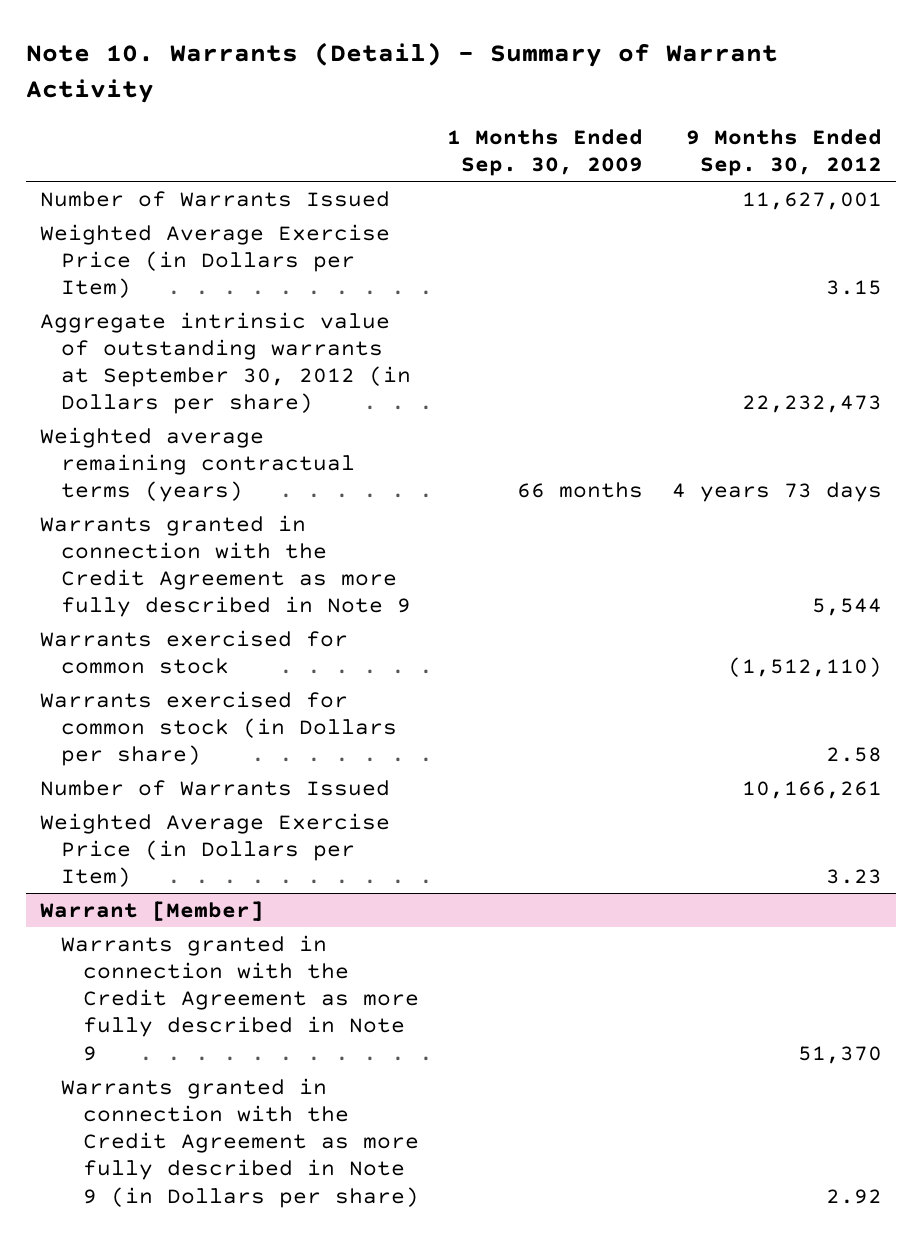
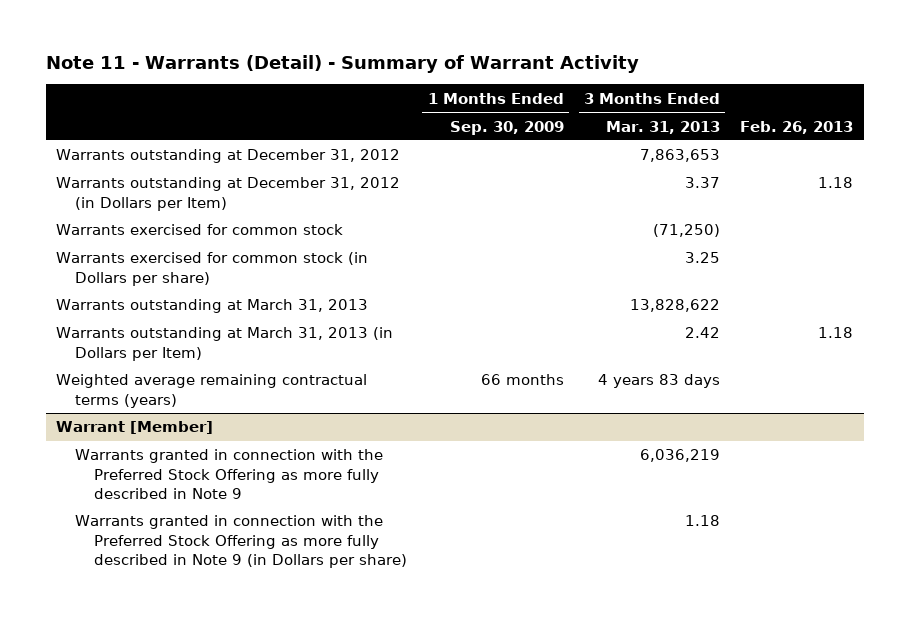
- Note 10. Warrants (Detail) - Summary of Warrant Activity
+ Note 11 - Warrants (Detail) - Summary of Warrant Activity
- | 1 Months Ended Sep. 30, 2009 | 9 Months Ended Sep. 30, 2012
+ | 1 Months Ended Sep. 30, 2009 | 3 Months Ended Mar. 31, 2013 | Feb. 26, 2013
- Number of Warrants Issued | | 11,627,001
- Weighted Average Exercise Price (in Dollars per Item) | | 3.15
- Aggregate intrinsic value of outstanding warrants at September 30, 2012 (in Dollars per share) | | 22,232,473
- Warrants granted in connection with the Credit Agreement as more fully described in Note 9 | | 5,544
+ Warrants outstanding at December 31, 2012 | | 7,863,653 |
+ Warrants outstanding at December 31, 2012 (in Dollars per Item) | | 3.37 | 1.18
- Number of Warrants Issued | | 10,166,261
- Weighted Average Exercise Price (in Dollars per Item) | | 3.23
+ Warrants outstanding at March 31, 2013 | | 13,828,622 |
+ Warrants outstanding at March 31, 2013 (in Dollars per Item) | | 2.42 | 1.18
moved down: Weighted average remaining contractual terms (years) | 66 months | 4 years 83 days |
@ Warrant [Member]
- Warrants granted in connection with the Credit Agreement as more fully described in Note 9 | | 51,370
- Warrants granted in connection with the Credit Agreement as more fully described in Note 9 (in Dollars per share) | | 2.92
+ Warrants granted in connection with the Preferred Stock Offering as more fully described in Note 9 | | 6,036,219 |
+ Warrants granted in connection with the Preferred Stock Offering as more fully described in Note 9 (in Dollars per share) | | 1.18 |

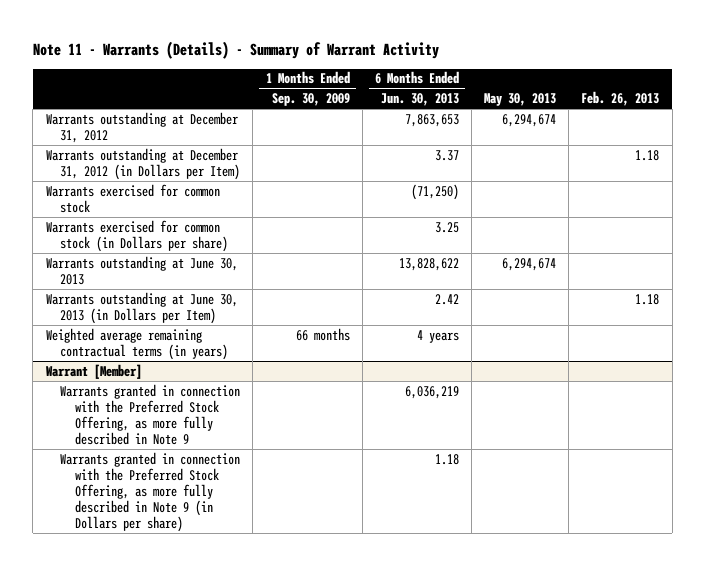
- Note 11 - Warrants (Detail) - Summary of Warrant Activity
+ Note 11 - Warrants (Details) - Summary of Warrant Activity
- | 1 Months Ended Sep. 30, 2009 | 3 Months Ended Mar. 31, 2013 | Feb. 26, 2013
+ | 1 Months Ended Sep. 30, 2009 | 6 Months Ended Jun. 30, 2013 | May 30, 2013 | Feb. 26, 2013
- Warrants outstanding at March 31, 2013 | | 13,828,622 |
- Warrants outstanding at March 31, 2013 (in Dollars per Item) | | 2.42 | 1.18
- Weighted average remaining contractual terms (years) | 66 months | 4 years 83 days |
+ Warrants outstanding at June 30, 2013 | | 13,828,622 | 6,294,674 |
+ Warrants outstanding at June 30, 2013 (in Dollars per Item) | | 2.42 | | 1.18
+ Weighted average remaining contractual terms (in years) | 66 months | 4 years | |
@ Warrant [Member]
- Warrants granted in connection with the Preferred Stock Offering as more fully described in Note 9 | | 6,036,219 |
- Warrants granted in connection with the Preferred Stock Offering as more fully described in Note 9 (in Dollars per share) | | 1.18 |
+ Warrants granted in connection with the Preferred Stock Offering, as more fully described in Note 9 | | 6,036,219 | |
+ Warrants granted in connection with the Preferred Stock Offering, as more fully described in Note 9 (in Dollars per share) | | 1.18 | |

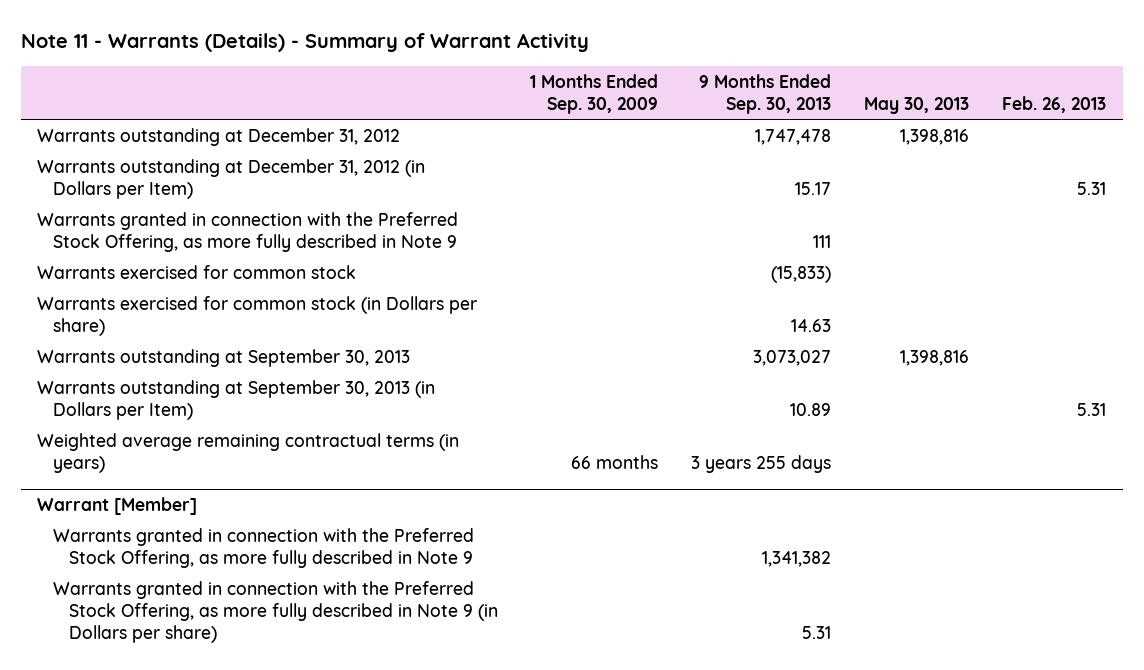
- | 1 Months Ended Sep. 30, 2009 | 6 Months Ended Jun. 30, 2013 | May 30, 2013 | Feb. 26, 2013
+ | 1 Months Ended Sep. 30, 2009 | 9 Months Ended Sep. 30, 2013 | May 30, 2013 | Feb. 26, 2013
- Warrants outstanding at December 31, 2012 | | 7,863,653 | 6,294,674 |
- Warrants outstanding at December 31, 2012 (in Dollars per Item) | | 3.37 | | 1.18
+ Warrants outstanding at December 31, 2012 | | 1,747,478 | 1,398,816 |
+ Warrants outstanding at December 31, 2012 (in Dollars per Item) | | 15.17 | | 5.31
+ Warrants granted in connection with the Preferred Stock Offering, as more fully described in Note 9 | | 111 | |
- Warrants outstanding at June 30, 2013 | | 13,828,622 | 6,294,674 |
- Warrants outstanding at June 30, 2013 (in Dollars per Item) | | 2.42 | | 1.18
+ Warrants outstanding at September 30, 2013 | | 3,073,027 | 1,398,816 |
+ Warrants outstanding at September 30, 2013 (in Dollars per Item) | | 10.89 | | 5.31

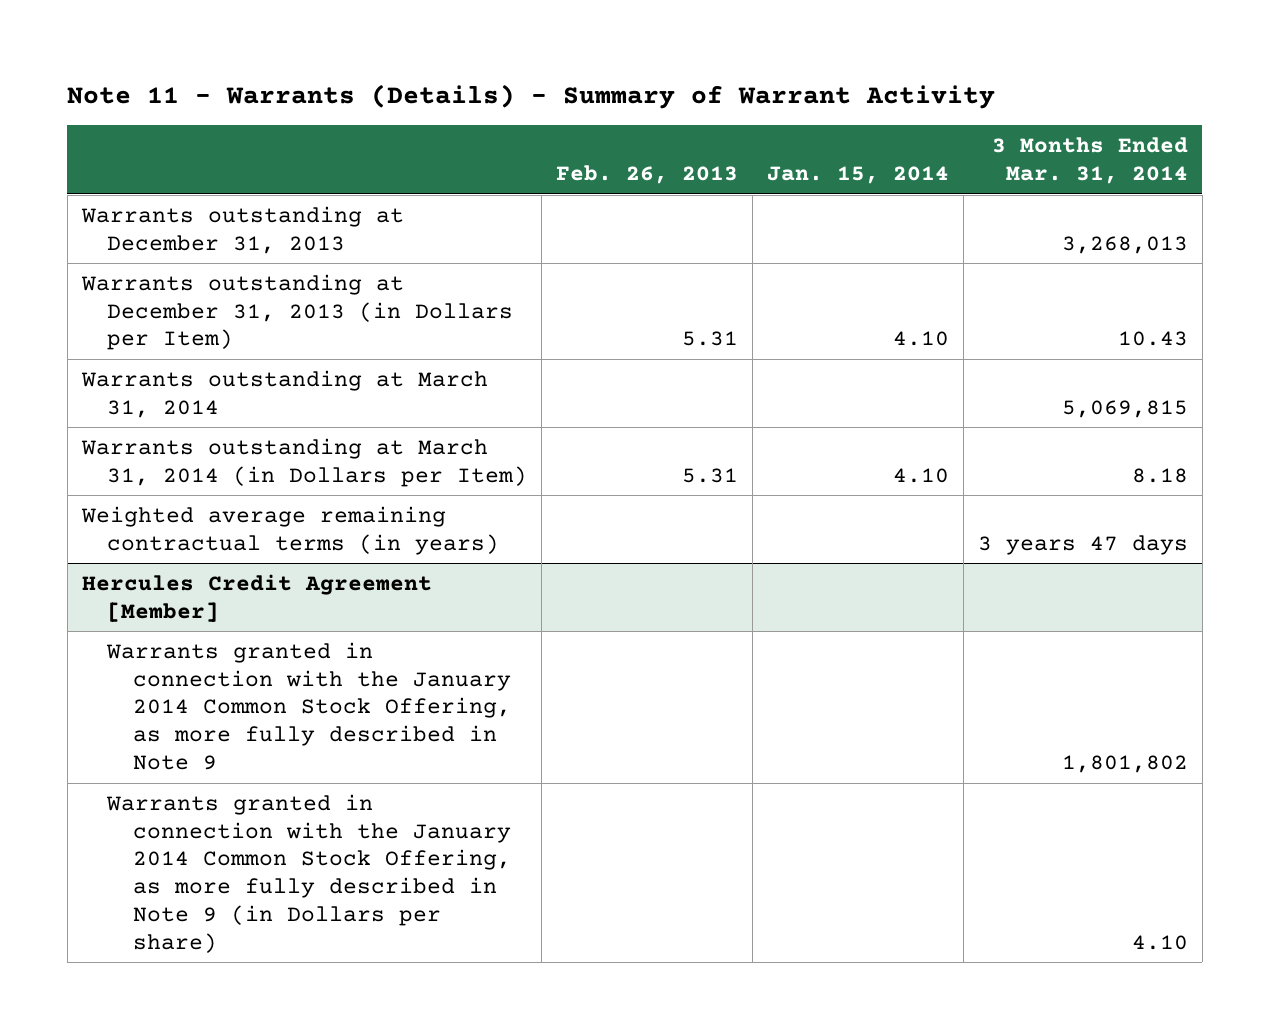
- | 1 Months Ended Sep. 30, 2009 | 9 Months Ended Sep. 30, 2013 | May 30, 2013 | Feb. 26, 2013
+ | Feb. 26, 2013 | Jan. 15, 2014 | 3 Months Ended Mar. 31, 2014
- Warrants outstanding at December 31, 2012 | | 1,747,478 | 1,398,816 |
- Warrants outstanding at December 31, 2012 (in Dollars per Item) | | 15.17 | | 5.31
- Warrants granted in connection with the Preferred Stock Offering, as more fully described in Note 9 | | 111 | |
- Warrants exercised for common stock | | (15,833) | |
- Warrants exercised for common stock (in Dollars per share) | | 14.63 | |
- Warrants outstanding at September 30, 2013 | | 3,073,027 | 1,398,816 |
- Warrants outstanding at September 30, 2013 (in Dollars per Item) | | 10.89 | | 5.31
+ Warrants outstanding at December 31, 2013 | | | 3,268,013
+ Warrants outstanding at December 31, 2013 (in Dollars per Item) | 5.31 | 4.10 | 10.43
+ Warrants outstanding at March 31, 2014 | | | 5,069,815
+ Warrants outstanding at March 31, 2014 (in Dollars per Item) | 5.31 | 4.10 | 8.18
- Warrant [Member]
- Warrants granted in connection with the Preferred Stock Offering, as more fully described in Note 9 | | 1,341,382 | |
- Warrants granted in connection with the Preferred Stock Offering, as more fully described in Note 9 (in Dollars per share) | | 5.31 | |
+ Hercules Credit Agreement [Member]
+ Warrants granted in connection with the January 2014 Common Stock Offering, as more fully described in Note 9 | | | 1,801,802
+ Warrants granted in connection with the January 2014 Common Stock Offering, as more fully described in Note 9 (in Dollars per share) | | | 4.10

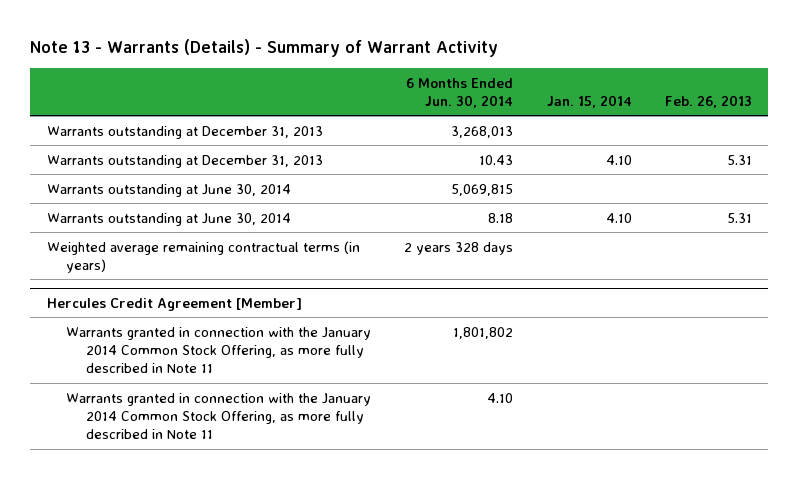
- Note 11 - Warrants (Details) - Summary of Warrant Activity
+ Note 13 - Warrants (Details) - Summary of Warrant Activity
- | Feb. 26, 2013 | Jan. 15, 2014 | 3 Months Ended Mar. 31, 2014
+ | 6 Months Ended Jun. 30, 2014 | Jan. 15, 2014 | Feb. 26, 2013
- Warrants outstanding at December 31, 2013 (in Dollars per Item) | 5.31 | 4.10 | 10.43
- Warrants outstanding at March 31, 2014 | | | 5,069,815
- Warrants outstanding at March 31, 2014 (in Dollars per Item) | 5.31 | 4.10 | 8.18
+ Warrants outstanding at December 31, 2013 | 10.43 | 4.10 | 5.31
+ Warrants outstanding at June 30, 2014 | 5,069,815 | |
+ Warrants outstanding at June 30, 2014 | 8.18 | 4.10 | 5.31
@ Hercules Credit Agreement [Member]
- Warrants granted in connection with the January 2014 Common Stock Offering, as more fully described in Note 9 | | | 1,801,802
- Warrants granted in connection with the January 2014 Common Stock Offering, as more fully described in Note 9 (in Dollars per share) | | | 4.10
+ Warrants granted in connection with the January 2014 Common Stock Offering, as more fully described in Note 11 | 1,801,802 | |
+ Warrants granted in connection with the January 2014 Common Stock Offering, as more fully described in Note 11 | 4.10 | |

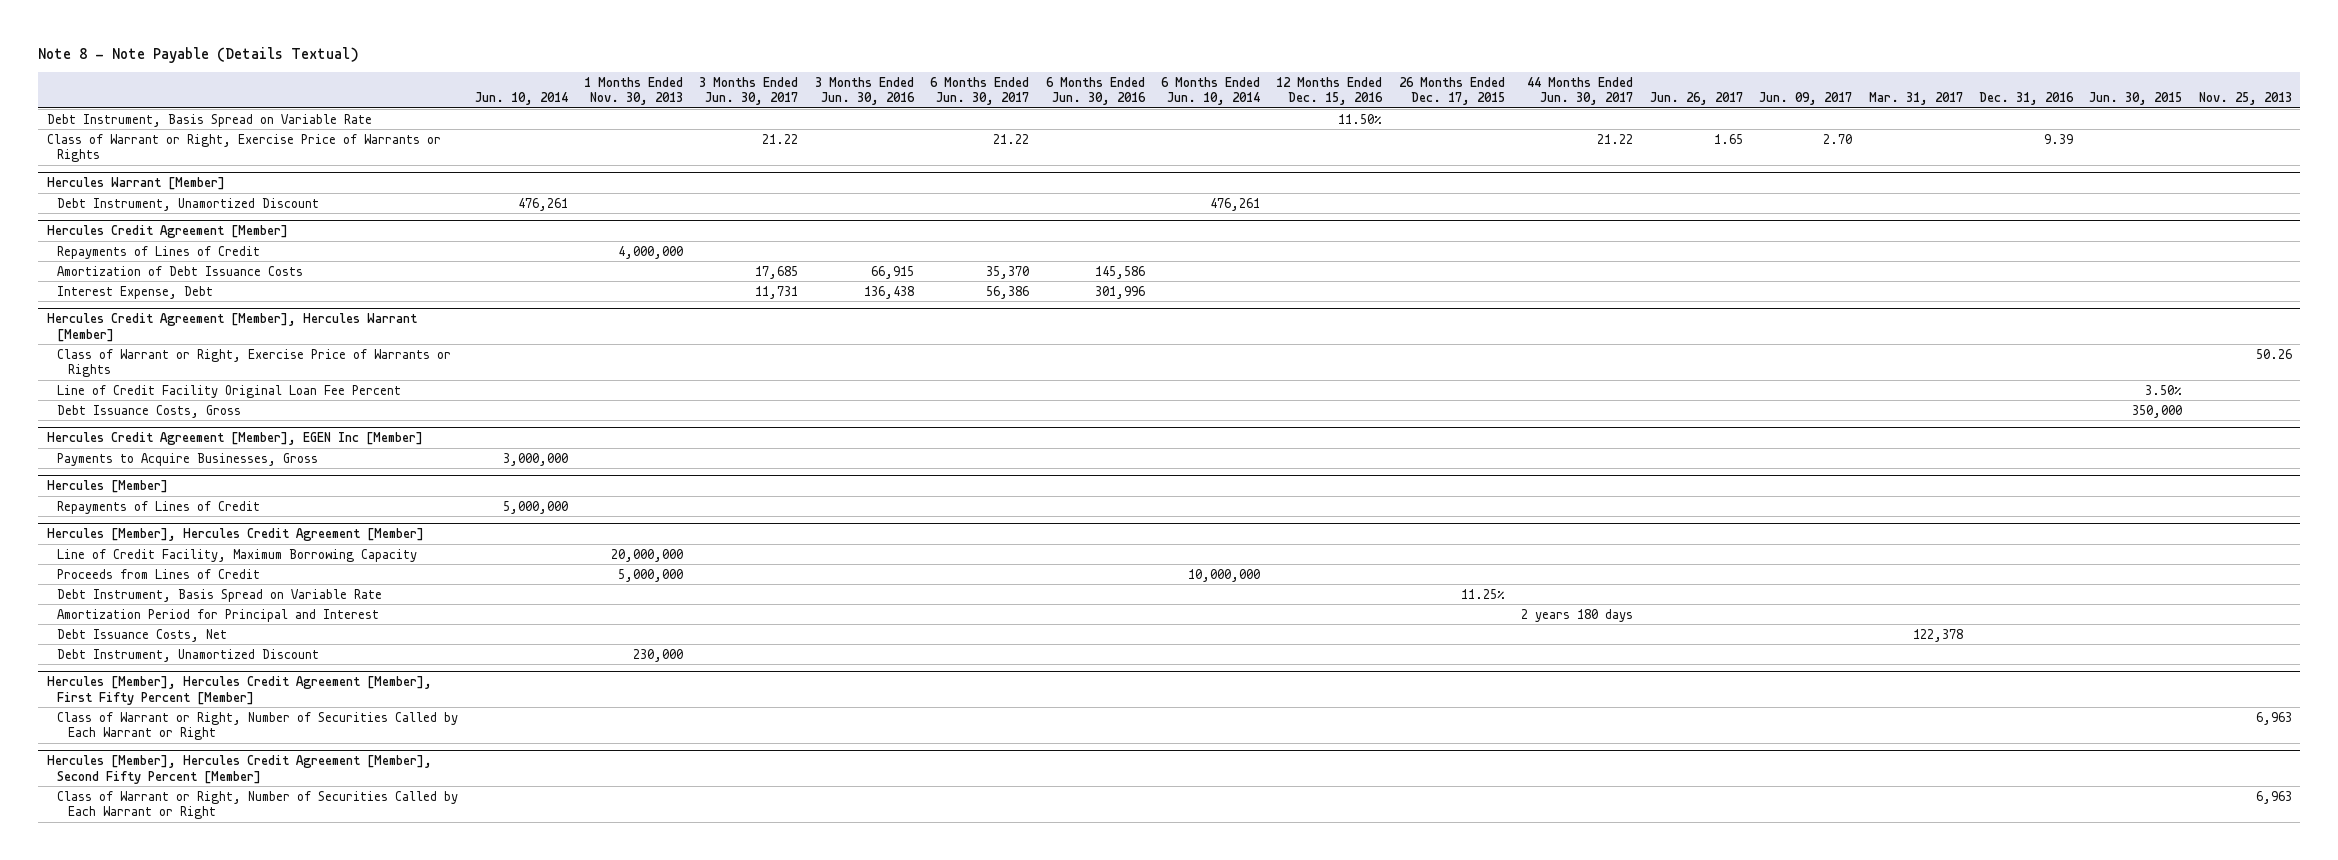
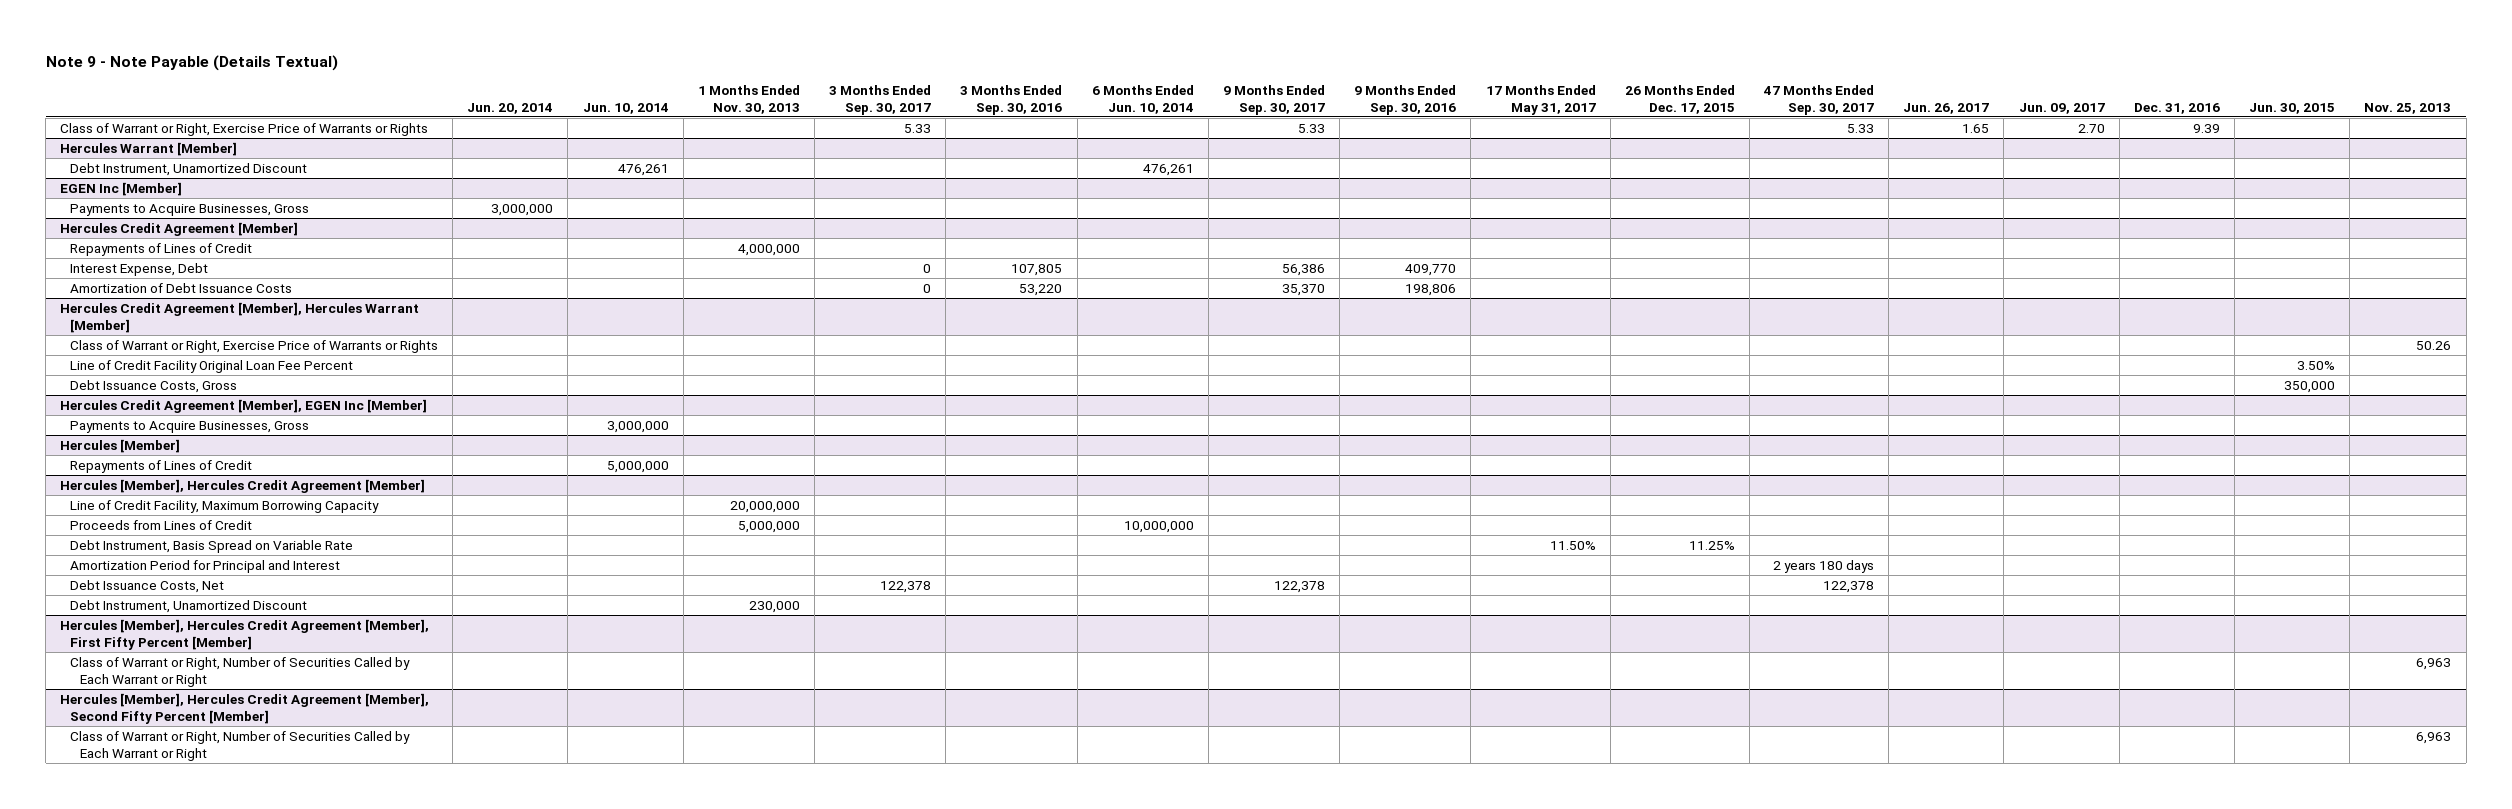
- Note 8 - Note Payable (Details Textual)
+ Note 9 - Note Payable (Details Textual)
- | Jun. 10, 2014 | 1 Months Ended Nov. 30, 2013 | 3 Months Ended Jun. 30, 2017 | 3 Months Ended Jun. 30, 2016 | 6 Months Ended Jun. 30, 2017 | 6 Months Ended Jun. 30, 2016 | 6 Months Ended Jun. 10, 2014 | 12 Months Ended Dec. 15, 2016 | 26 Months Ended Dec. 17, 2015 | 44 Months Ended Jun. 30, 2017 | Jun. 26, 2017 | Jun. 09, 2017 | Mar. 31, 2017 | Dec. 31, 2016 | Jun. 30, 2015 | Nov. 25, 2013
+ | Jun. 20, 2014 | Jun. 10, 2014 | 1 Months Ended Nov. 30, 2013 | 3 Months Ended Sep. 30, 2017 | 3 Months Ended Sep. 30, 2016 | 6 Months Ended Jun. 10, 2014 | 9 Months Ended Sep. 30, 2017 | 9 Months Ended Sep. 30, 2016 | 17 Months Ended May 31, 2017 | 26 Months Ended Dec. 17, 2015 | 47 Months Ended Sep. 30, 2017 | Jun. 26, 2017 | Jun. 09, 2017 | Dec. 31, 2016 | Jun. 30, 2015 | Nov. 25, 2013
- Debt Instrument, Basis Spread on Variable Rate | | | | | | | | 11.50% | | | | | | | |
+ EGEN Inc [Member]
+ Payments to Acquire Businesses, Gross | 3,000,000 | | | | | | | | | | | | | | |
@ Hercules Credit Agreement [Member]
moved down: Amortization of Debt Issuance Costs | | | | 0 | 53,220 | | 35,370 | 198,806 | | | | | | | |

